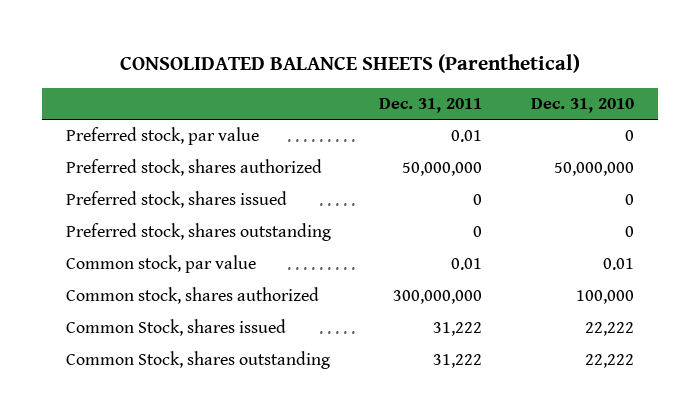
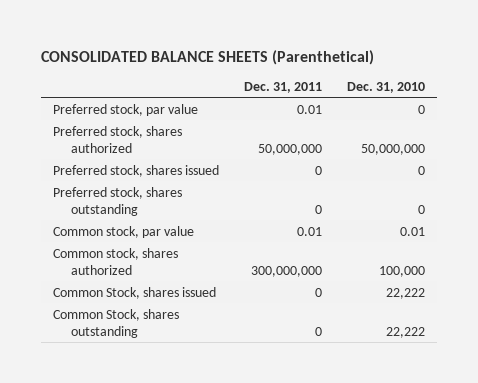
- Common Stock, shares issued | 31,222 | 22,222
- Common Stock, shares outstanding | 31,222 | 22,222
+ Common Stock, shares issued | 0 | 22,222
+ Common Stock, shares outstanding | 0 | 22,222

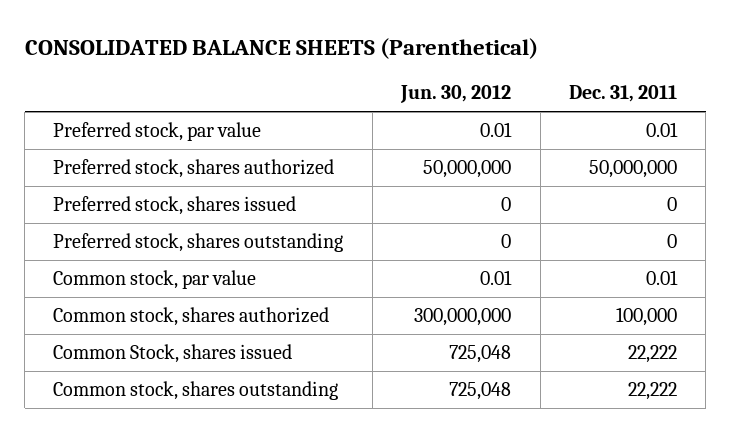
- | Dec. 31, 2011 | Dec. 31, 2010
+ | Jun. 30, 2012 | Dec. 31, 2011
- Common stock, shares authorized | 300,000,000 | 100,000
- Common Stock, shares issued | 0 | 22,222
- Common Stock, shares outstanding | 0 | 22,222
+ Common stock, shares authorized | 300,000,000 | 100,000
+ Common Stock, shares issued | 725,048 | 22,222
+ Common stock, shares outstanding | 725,048 | 22,222

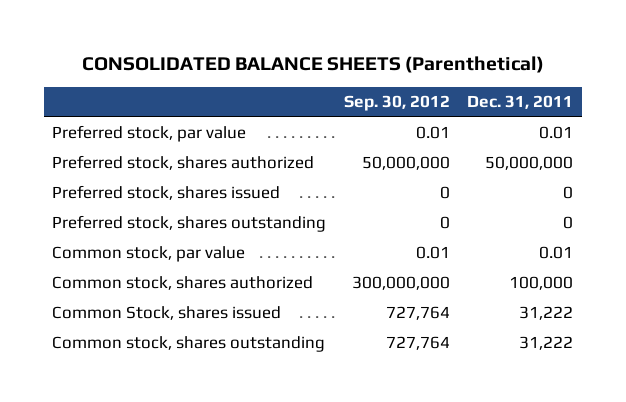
- | Jun. 30, 2012 | Dec. 31, 2011
+ | Sep. 30, 2012 | Dec. 31, 2011
- Common Stock, shares issued | 725,048 | 22,222
- Common stock, shares outstanding | 725,048 | 22,222
+ Common Stock, shares issued | 727,764 | 31,222
+ Common stock, shares outstanding | 727,764 | 31,222

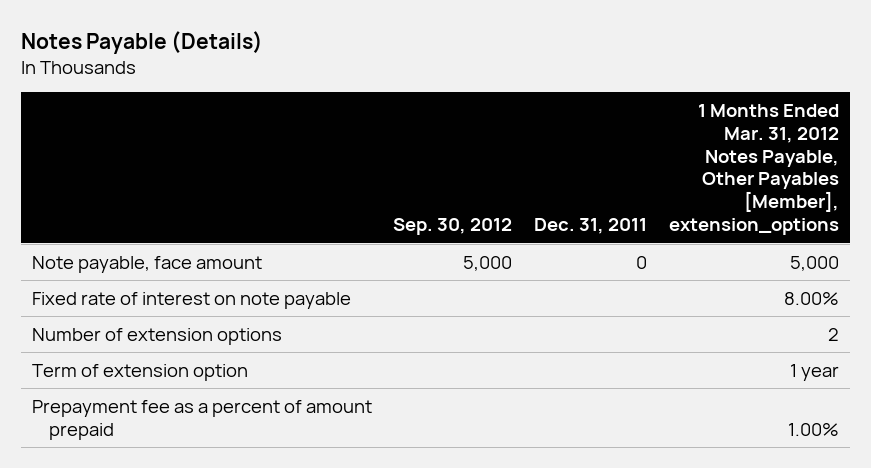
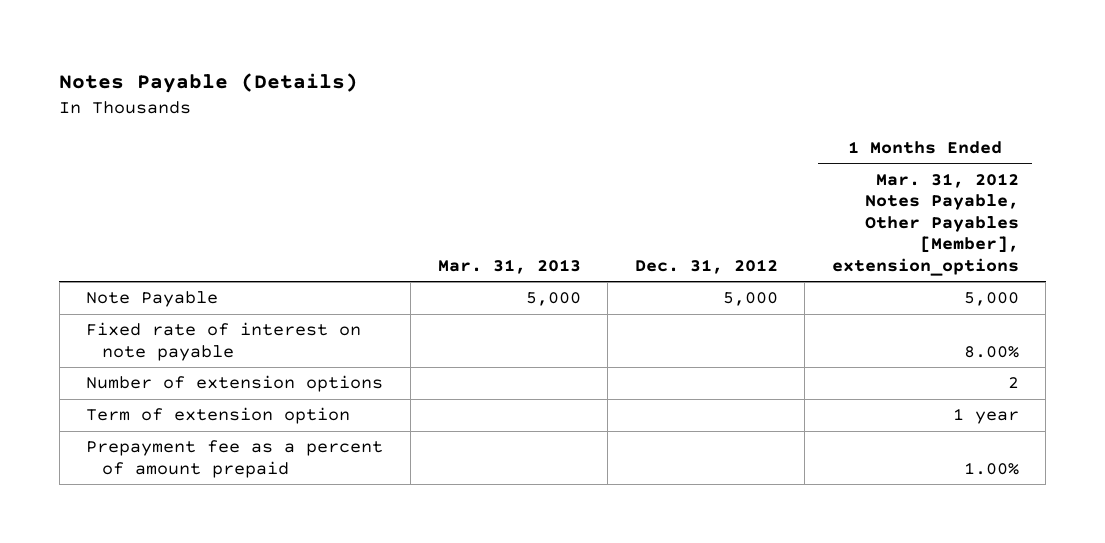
- | Sep. 30, 2012 | Dec. 31, 2011 | 1 Months Ended Mar. 31, 2012 Notes Payable, Other Payables [Member], extension_options
+ | Mar. 31, 2013 | Dec. 31, 2012 | 1 Months Ended Mar. 31, 2012 Notes Payable, Other Payables [Member], extension_options
- Note payable, face amount | 5,000 | 0 | 5,000
+ Note Payable | 5,000 | 5,000 | 5,000

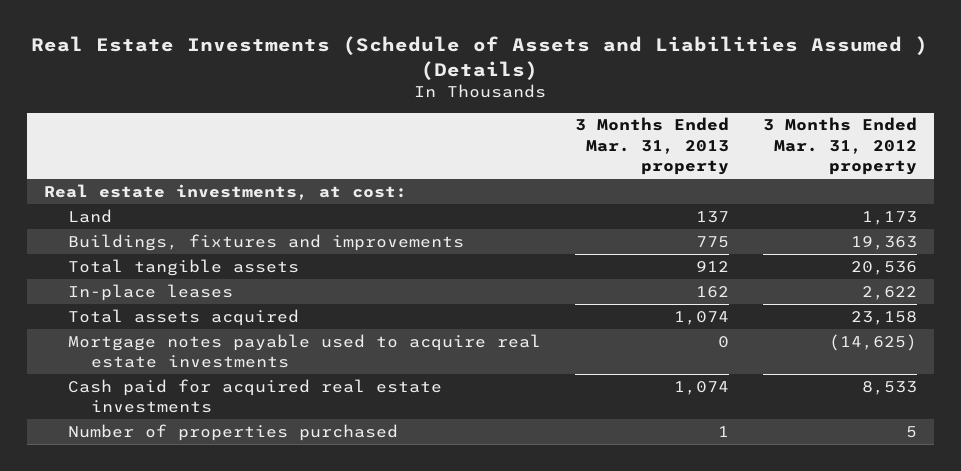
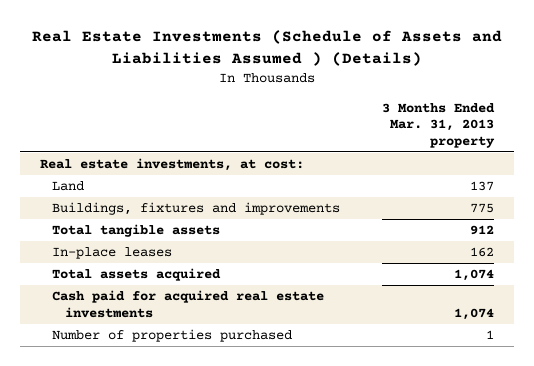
- | 3 Months Ended Mar. 31, 2013 property | 3 Months Ended Mar. 31, 2012 property
+ | 3 Months Ended Mar. 31, 2013 property
- Mortgage notes payable used to acquire real estate investments | 0 | (14,625)

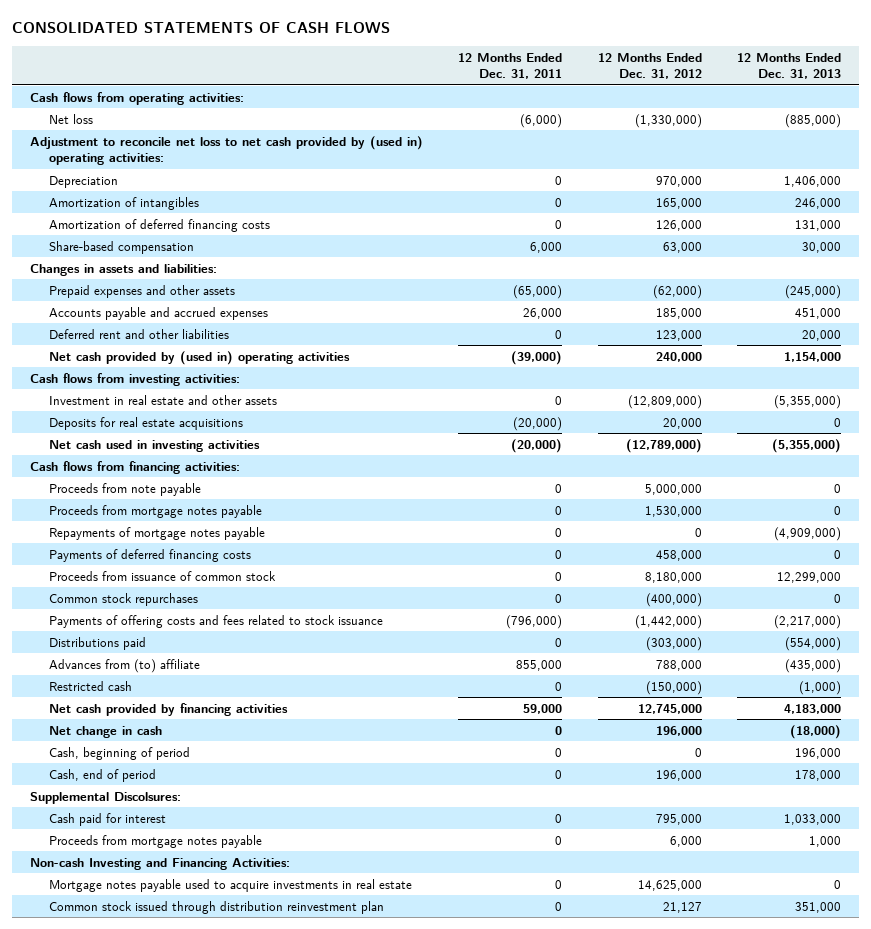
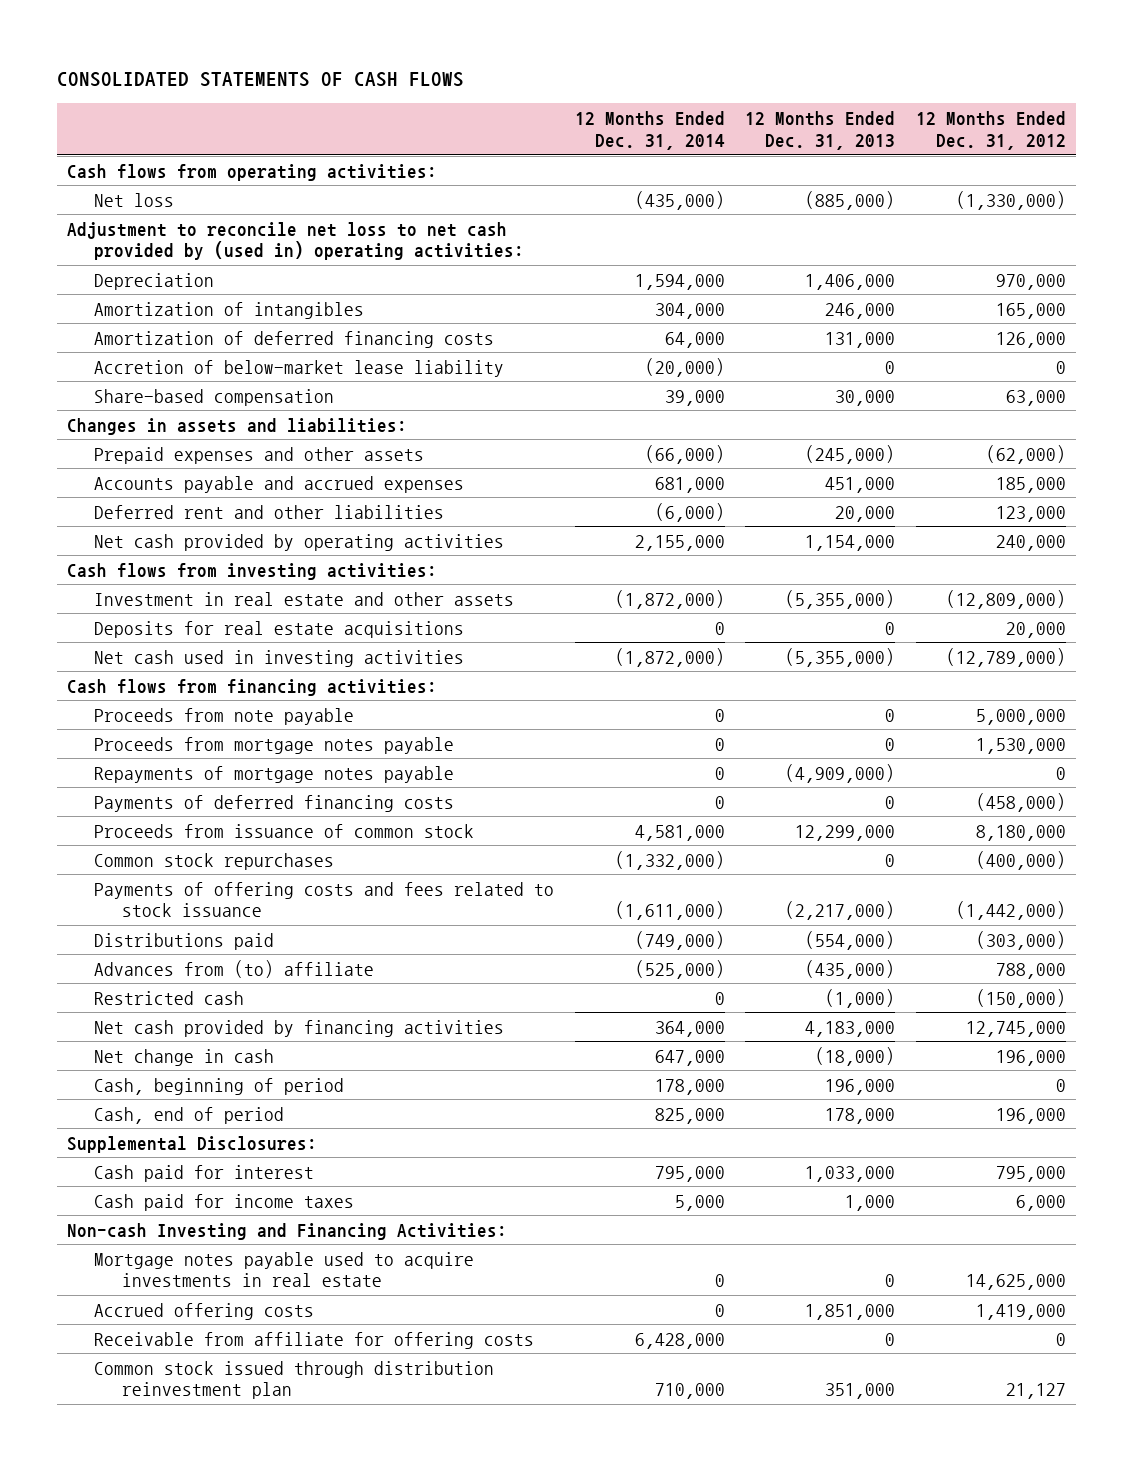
- | 12 Months Ended Dec. 31, 2011 | 12 Months Ended Dec. 31, 2012 | 12 Months Ended Dec. 31, 2013
+ | 12 Months Ended Dec. 31, 2014 | 12 Months Ended Dec. 31, 2013 | 12 Months Ended Dec. 31, 2012
+ Accretion of below-market lease liability | (20,000) | 0 | 0
- Net cash provided by (used in) operating activities | (39,000) | 240,000 | 1,154,000
+ Net cash provided by operating activities | 2,155,000 | 1,154,000 | 240,000
- Payments of deferred financing costs | 0 | 458,000 | 0
+ Payments of deferred financing costs | 0 | 0 | (458,000)
- Supplemental Discolsures:
+ Supplemental Disclosures:
- Proceeds from mortgage notes payable | 0 | 6,000 | 1,000
+ Cash paid for income taxes | 5,000 | 1,000 | 6,000
+ Accrued offering costs | 0 | 1,851,000 | 1,419,000
+ Receivable from affiliate for offering costs | 6,428,000 | 0 | 0

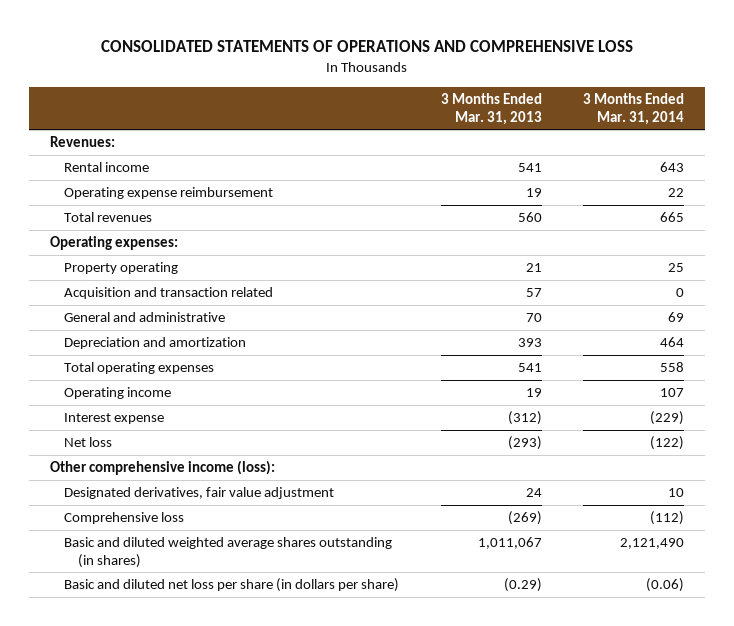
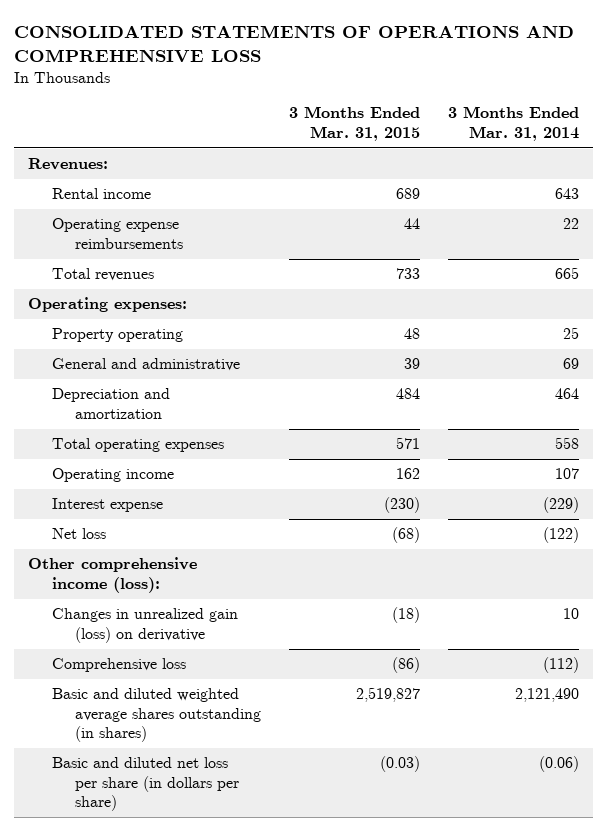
- | 3 Months Ended Mar. 31, 2013 | 3 Months Ended Mar. 31, 2014
+ | 3 Months Ended Mar. 31, 2015 | 3 Months Ended Mar. 31, 2014
- Operating expense reimbursement | 19 | 22
+ Operating expense reimbursements | 44 | 22
- Acquisition and transaction related | 57 | 0
- Designated derivatives, fair value adjustment | 24 | 10
+ Changes in unrealized gain (loss) on derivative | (18) | 10

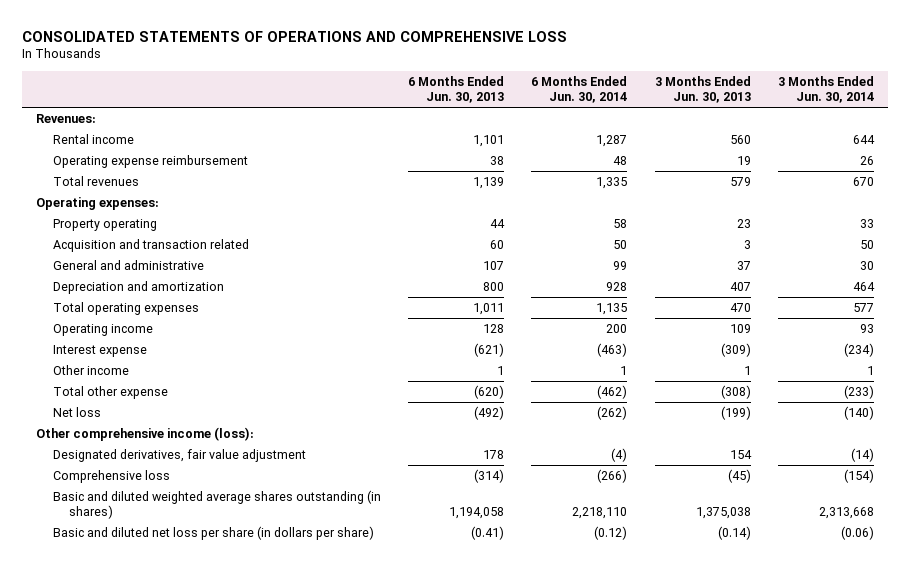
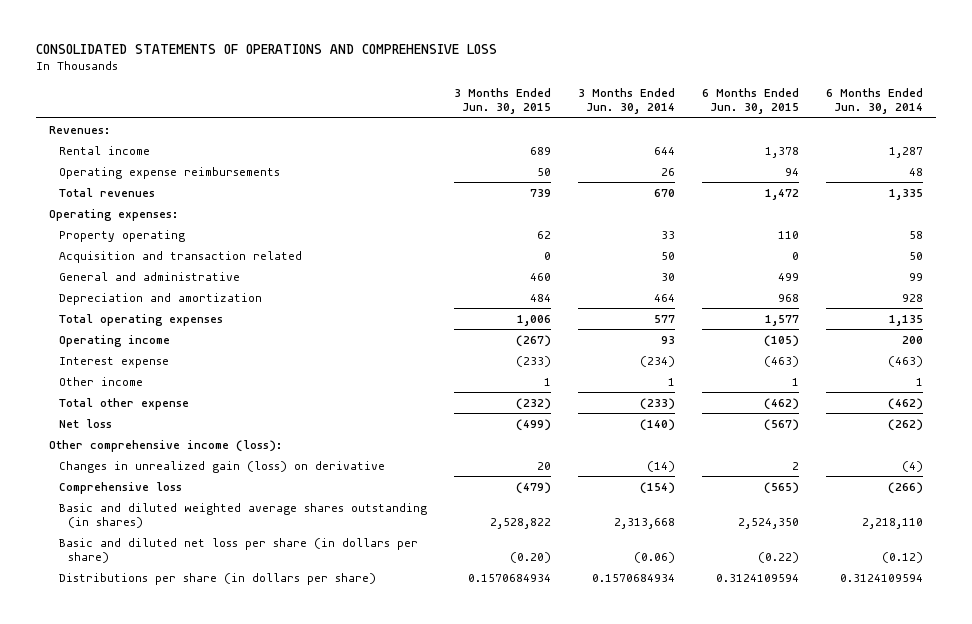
- | 6 Months Ended Jun. 30, 2013 | 6 Months Ended Jun. 30, 2014 | 3 Months Ended Jun. 30, 2013 | 3 Months Ended Jun. 30, 2014
+ | 3 Months Ended Jun. 30, 2015 | 3 Months Ended Jun. 30, 2014 | 6 Months Ended Jun. 30, 2015 | 6 Months Ended Jun. 30, 2014
- Operating expense reimbursement | 38 | 48 | 19 | 26
+ Operating expense reimbursements | 50 | 26 | 94 | 48
- Designated derivatives, fair value adjustment | 178 | (4) | 154 | (14)
+ Changes in unrealized gain (loss) on derivative | 20 | (14) | 2 | (4)
+ Distributions per share (in dollars per share) | 0.1570684934 | 0.1570684934 | 0.3124109594 | 0.3124109594

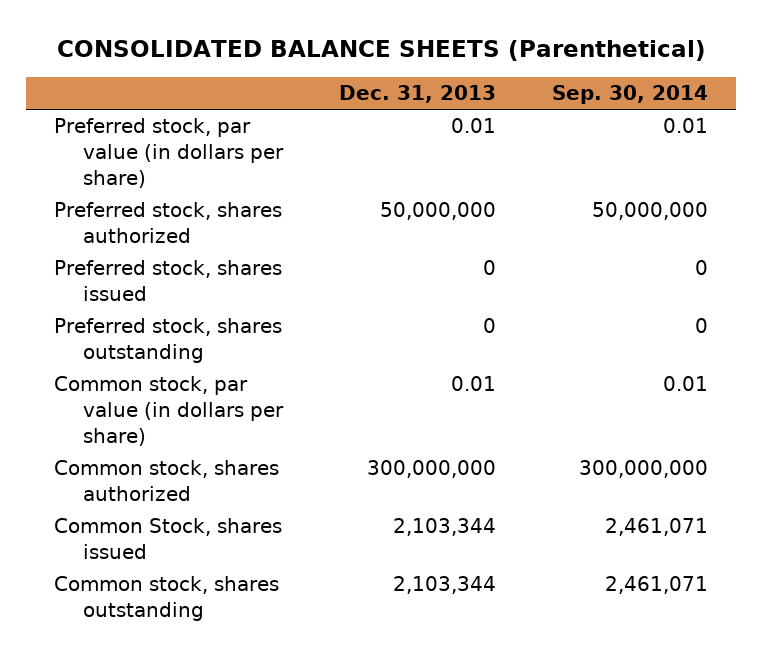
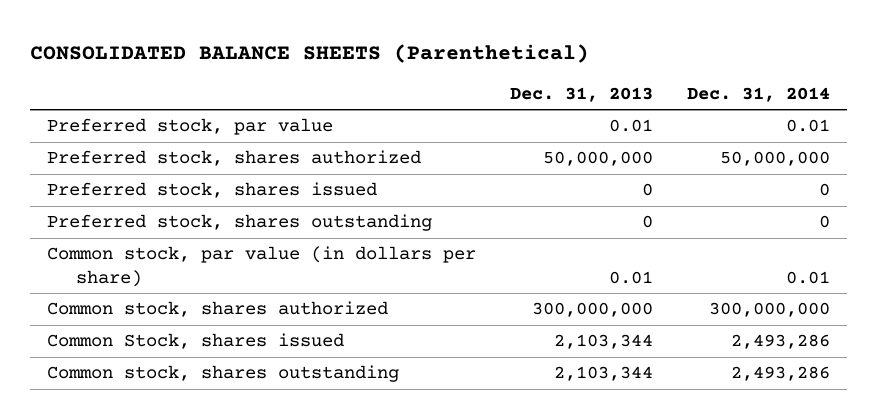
- | Dec. 31, 2013 | Sep. 30, 2014
+ | Dec. 31, 2013 | Dec. 31, 2014
- Preferred stock, par value (in dollars per share) | 0.01 | 0.01
+ Preferred stock, par value | 0.01 | 0.01

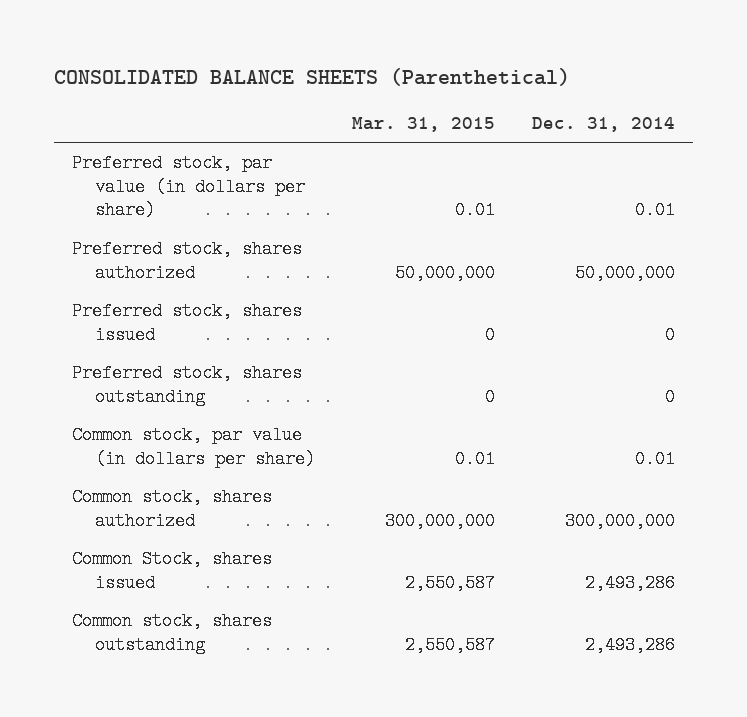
- | Dec. 31, 2013 | Dec. 31, 2014
+ | Mar. 31, 2015 | Dec. 31, 2014
- Preferred stock, par value | 0.01 | 0.01
+ Preferred stock, par value (in dollars per share) | 0.01 | 0.01

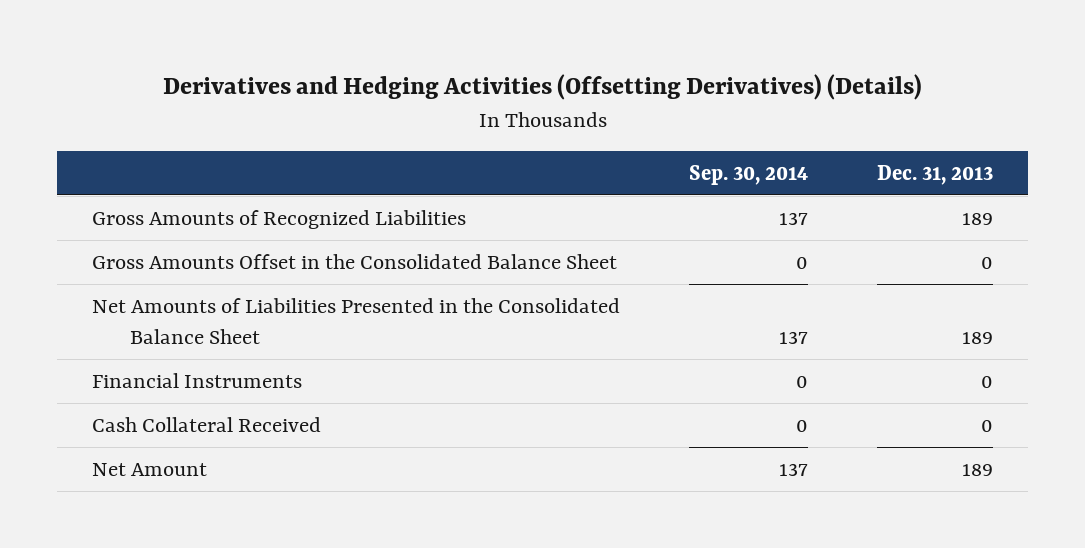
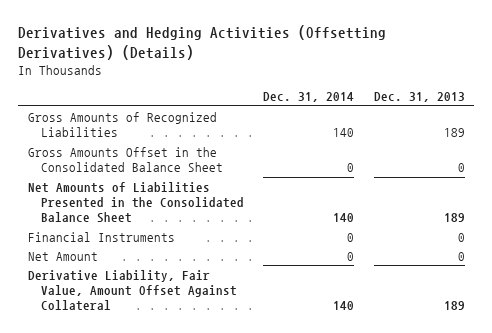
- | Sep. 30, 2014 | Dec. 31, 2013
+ | Dec. 31, 2014 | Dec. 31, 2013
- Cash Collateral Received | 0 | 0
- Net Amount | 137 | 189
+ Net Amount | 0 | 0
+ Derivative Liability, Fair Value, Amount Offset Against Collateral | 140 | 189

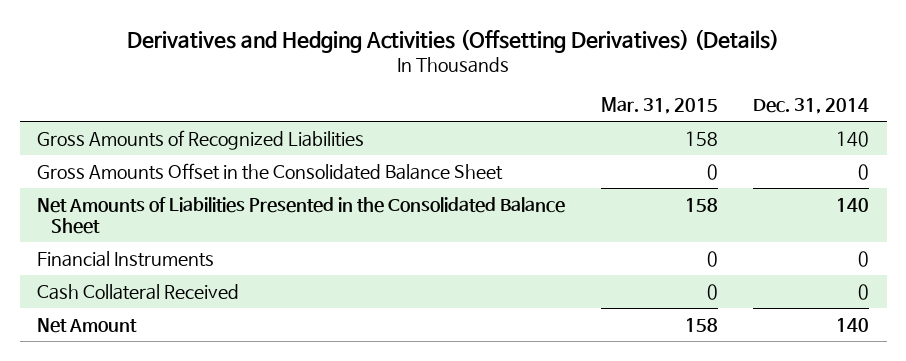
- | Dec. 31, 2014 | Dec. 31, 2013
+ | Mar. 31, 2015 | Dec. 31, 2014
- Net Amount | 0 | 0
- Derivative Liability, Fair Value, Amount Offset Against Collateral | 140 | 189
+ Cash Collateral Received | 0 | 0
+ Net Amount | 158 | 140

